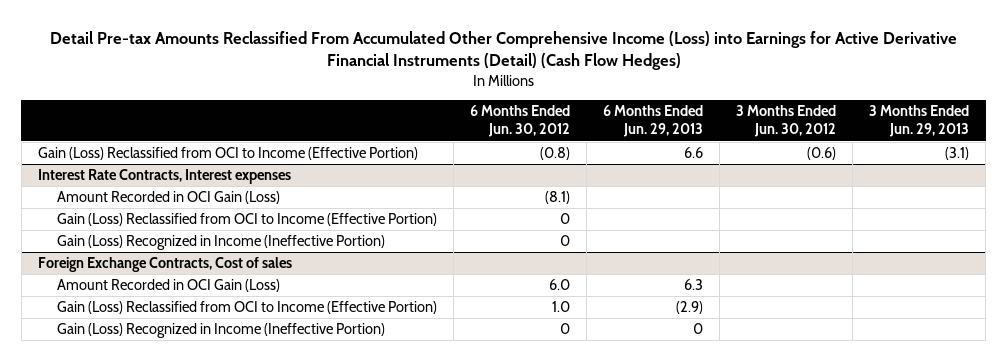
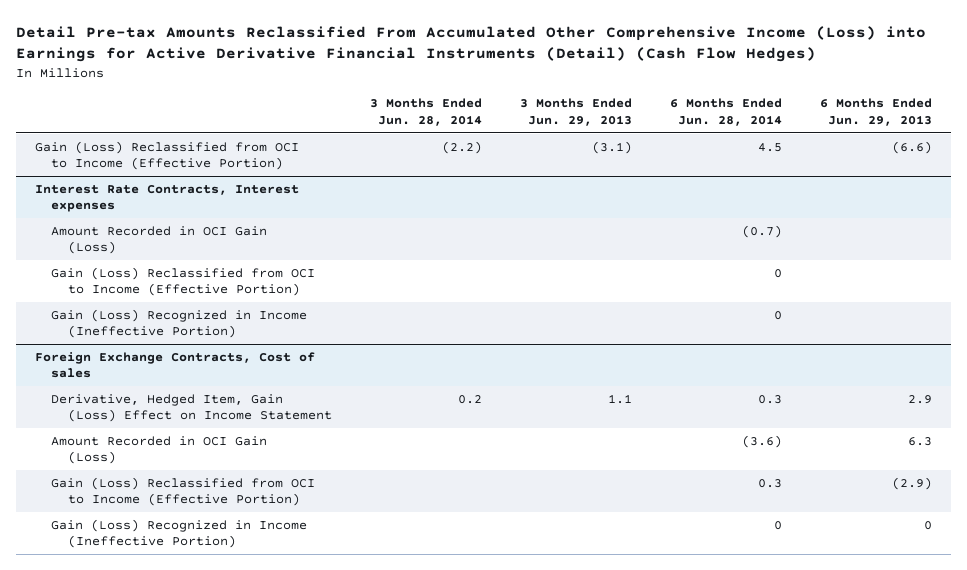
- | 6 Months Ended Jun. 30, 2012 | 6 Months Ended Jun. 29, 2013 | 3 Months Ended Jun. 30, 2012 | 3 Months Ended Jun. 29, 2013
+ | 3 Months Ended Jun. 28, 2014 | 3 Months Ended Jun. 29, 2013 | 6 Months Ended Jun. 28, 2014 | 6 Months Ended Jun. 29, 2013
- Gain (Loss) Reclassified from OCI to Income (Effective Portion) | (0.8) | 6.6 | (0.6) | (3.1)
+ Gain (Loss) Reclassified from OCI to Income (Effective Portion) | (2.2) | (3.1) | 4.5 | (6.6)
@ Foreign Exchange Contracts, Cost of sales
+ Derivative, Hedged Item, Gain (Loss) Effect on Income Statement | 0.2 | 1.1 | 0.3 | 2.9

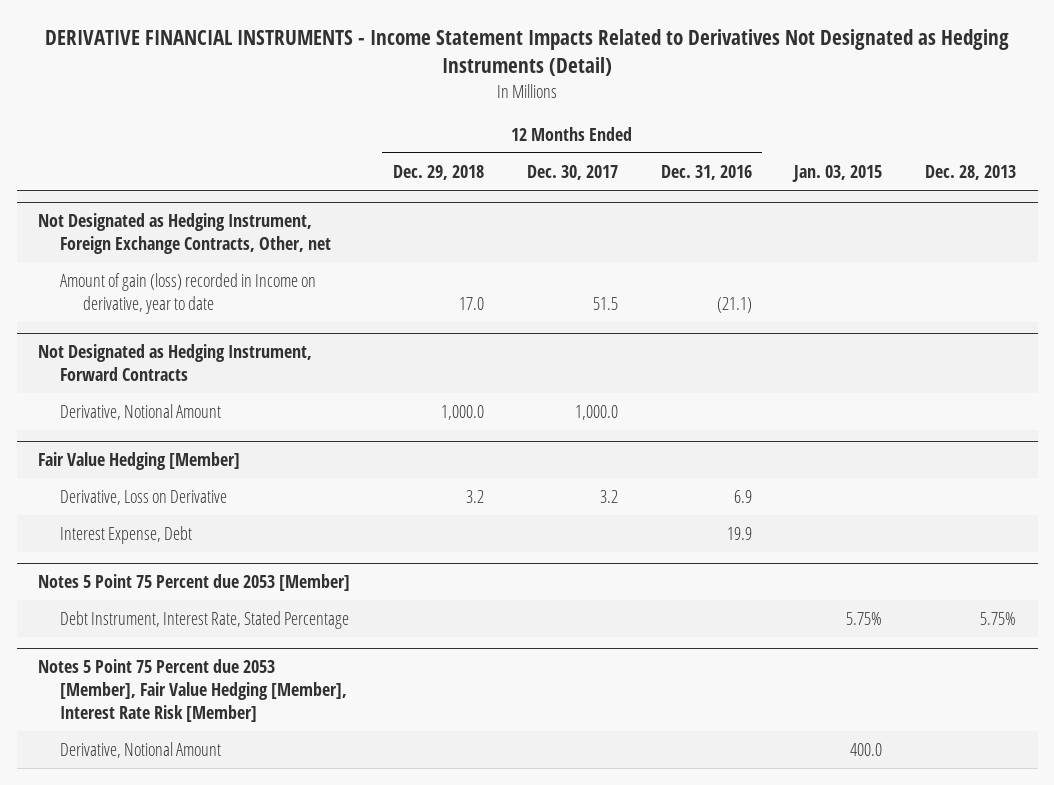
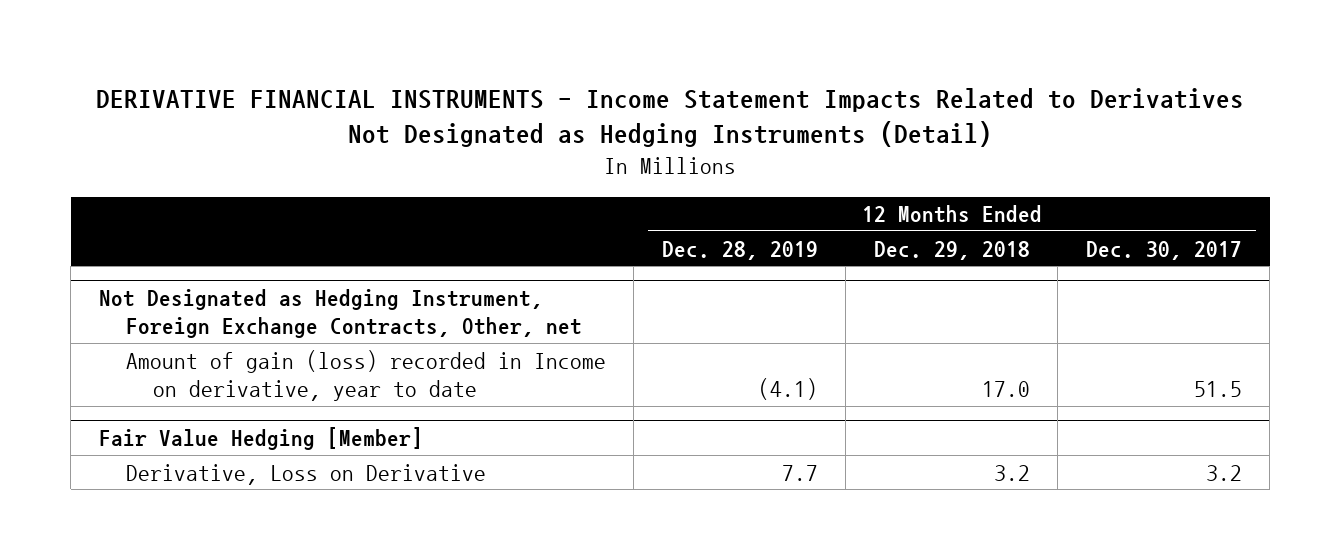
- | 12 Months Ended Dec. 29, 2018 | 12 Months Ended Dec. 30, 2017 | 12 Months Ended Dec. 31, 2016 | Jan. 03, 2015 | Dec. 28, 2013
+ | 12 Months Ended Dec. 28, 2019 | 12 Months Ended Dec. 29, 2018 | 12 Months Ended Dec. 30, 2017
- Not Designated as Hedging Instrument, Forward Contracts
- Derivative, Notional Amount | 1,000.0 | 1,000.0 | | |
@ Fair Value Hedging [Member]
- Interest Expense, Debt | | | 19.9 | |
- Notes 5 Point 75 Percent due 2053 [Member]
- Debt Instrument, Interest Rate, Stated Percentage | | | | 5.75% | 5.75%
- Notes 5 Point 75 Percent due 2053 [Member], Fair Value Hedging [Member], Interest Rate Risk [Member]
- Derivative, Notional Amount | | | | 400.0 |

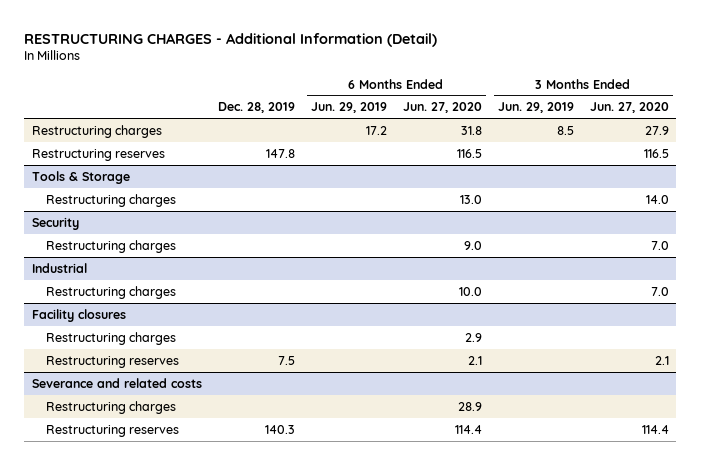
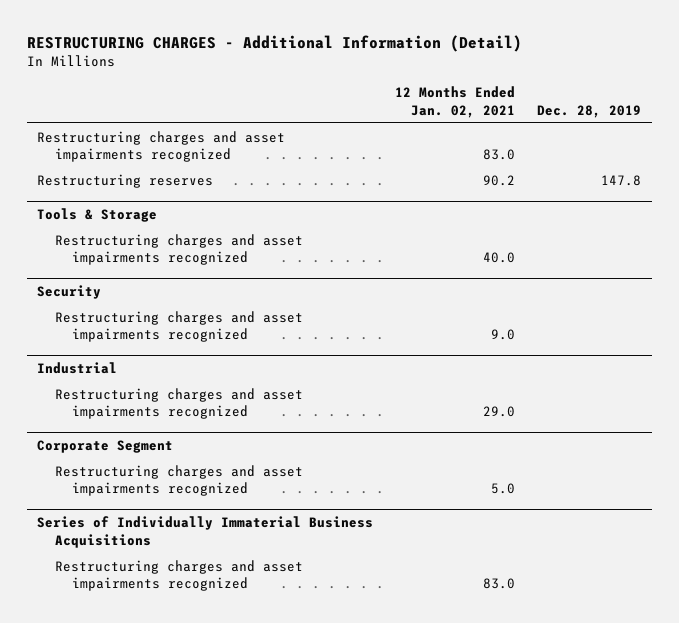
- | Dec. 28, 2019 | 6 Months Ended Jun. 29, 2019 | 6 Months Ended Jun. 27, 2020 | 3 Months Ended Jun. 29, 2019 | 3 Months Ended Jun. 27, 2020
+ | 12 Months Ended Jan. 02, 2021 | Dec. 28, 2019
- Restructuring charges | | 17.2 | 31.8 | 8.5 | 27.9
+ Restructuring charges and asset impairments recognized | 83.0 |
@ Tools & Storage
- Restructuring charges | | | 13.0 | | 14.0
+ Restructuring charges and asset impairments recognized | 40.0 |
@ Security
- Restructuring charges | | | 9.0 | | 7.0
+ Restructuring charges and asset impairments recognized | 9.0 |
@ Industrial
- Restructuring charges | | | 10.0 | | 7.0
- Facility closures
- Restructuring charges | | | 2.9 | |
- Restructuring reserves | 7.5 | | 2.1 | | 2.1
- Severance and related costs
- Restructuring charges | | | 28.9 | |
- Restructuring reserves | 140.3 | | 114.4 | | 114.4
@ Industrial
+ Restructuring charges and asset impairments recognized | 29.0 |
+ Corporate Segment
+ Restructuring charges and asset impairments recognized | 5.0 |
+ Series of Individually Immaterial Business Acquisitions
+ Restructuring charges and asset impairments recognized | 83.0 |

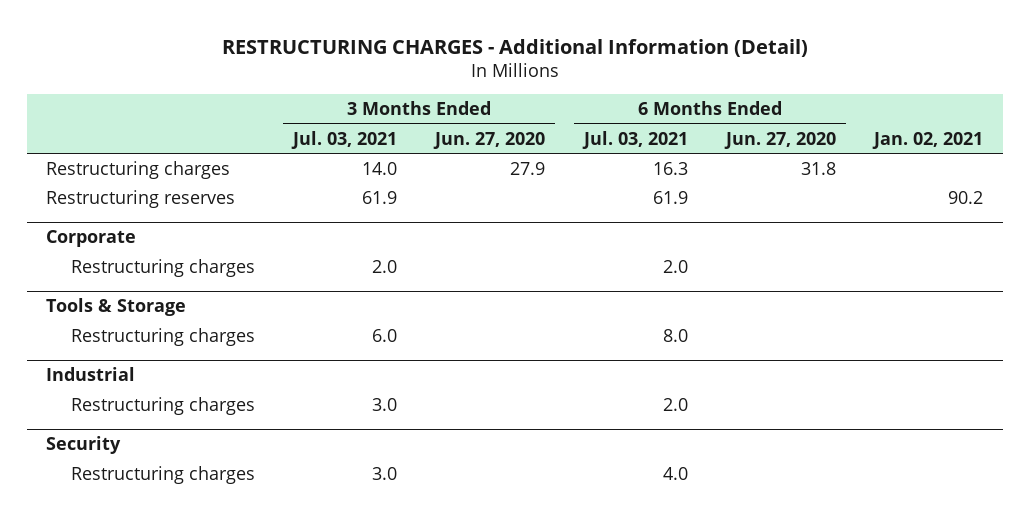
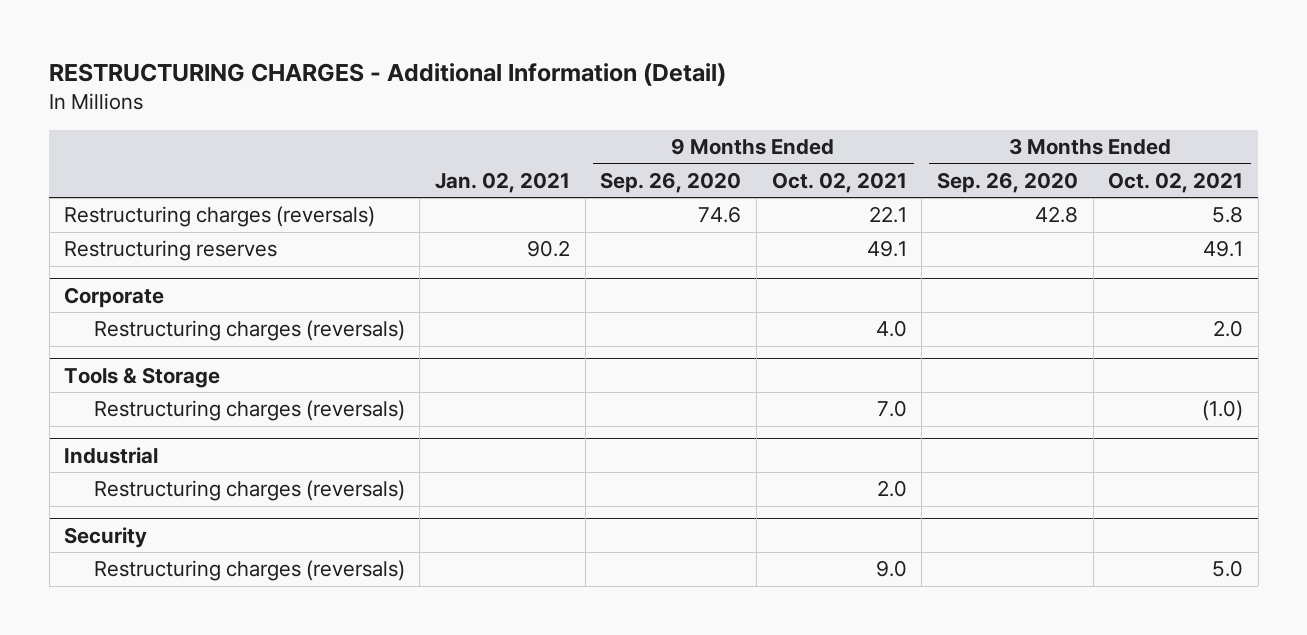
- | 3 Months Ended Jul. 03, 2021 | 3 Months Ended Jun. 27, 2020 | 6 Months Ended Jul. 03, 2021 | 6 Months Ended Jun. 27, 2020 | Jan. 02, 2021
+ | Jan. 02, 2021 | 9 Months Ended Sep. 26, 2020 | 9 Months Ended Oct. 02, 2021 | 3 Months Ended Sep. 26, 2020 | 3 Months Ended Oct. 02, 2021
- Restructuring charges | 14.0 | 27.9 | 16.3 | 31.8 |
+ Restructuring charges (reversals) | | 74.6 | 22.1 | 42.8 | 5.8
@ Corporate
- Restructuring charges | 2.0 | | 2.0 | |
+ Restructuring charges (reversals) | | | 4.0 | | 2.0
@ Tools & Storage
- Restructuring charges | 6.0 | | 8.0 | |
+ Restructuring charges (reversals) | | | 7.0 | | (1.0)
@ Industrial
- Restructuring charges | 3.0 | | 2.0 | |
+ Restructuring charges (reversals) | | | 2.0 | |
@ Security
- Restructuring charges | 3.0 | | 4.0 | |
+ Restructuring charges (reversals) | | | 9.0 | | 5.0

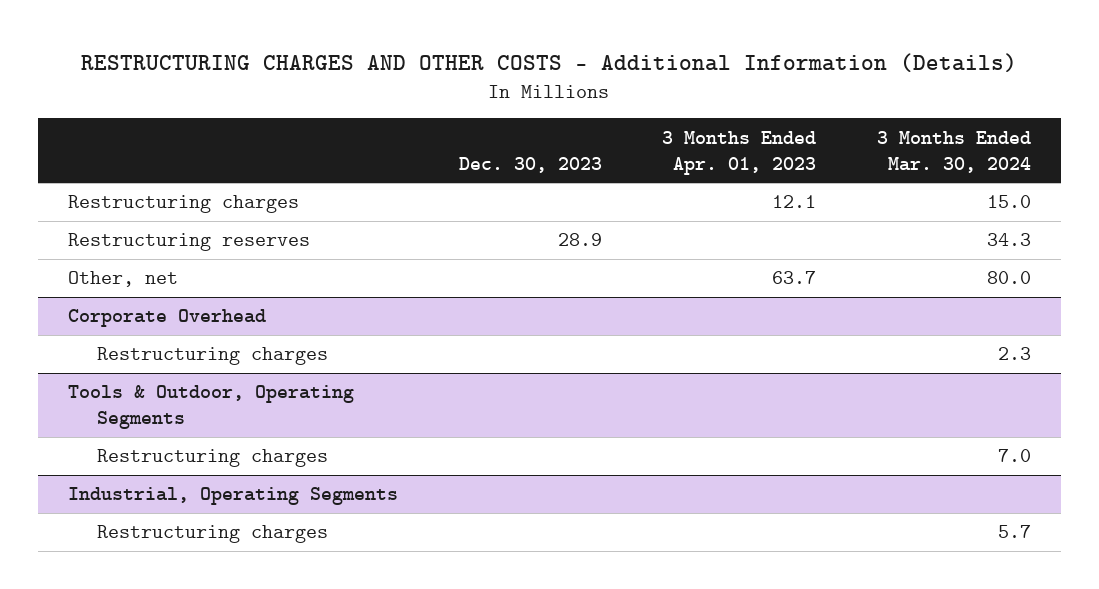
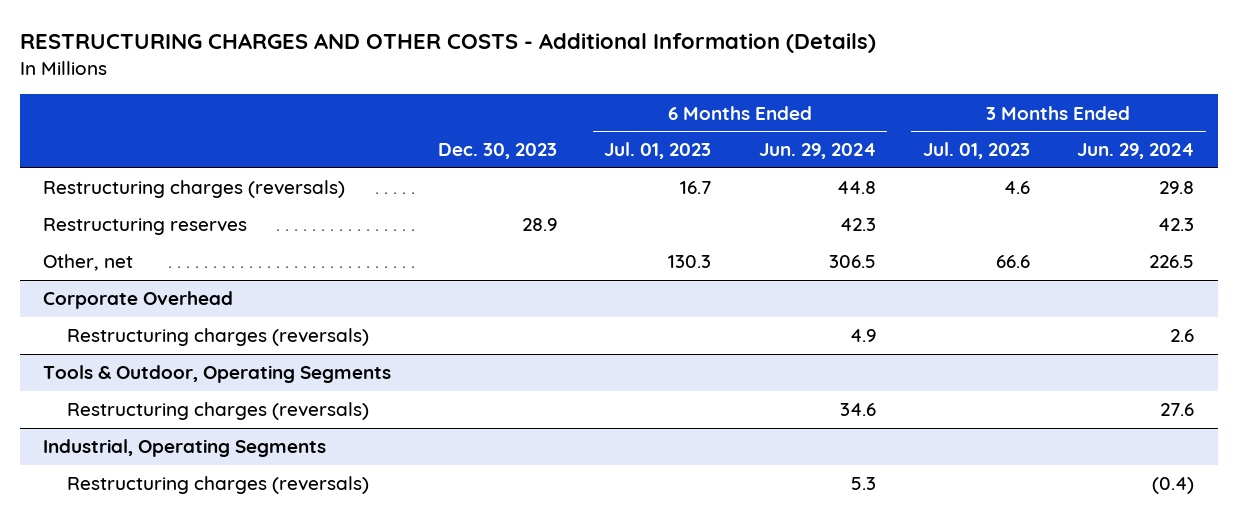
- | Dec. 30, 2023 | 3 Months Ended Apr. 01, 2023 | 3 Months Ended Mar. 30, 2024
+ | Dec. 30, 2023 | 6 Months Ended Jul. 01, 2023 | 6 Months Ended Jun. 29, 2024 | 3 Months Ended Jul. 01, 2023 | 3 Months Ended Jun. 29, 2024
- Restructuring charges | | 12.1 | 15.0
+ Restructuring charges (reversals) | | 16.7 | 44.8 | 4.6 | 29.8
@ Corporate Overhead
- Restructuring charges | | | 2.3
+ Restructuring charges (reversals) | | | 4.9 | | 2.6
@ Tools & Outdoor, Operating Segments
- Restructuring charges | | | 7.0
+ Restructuring charges (reversals) | | | 34.6 | | 27.6
@ Industrial, Operating Segments
- Restructuring charges | | | 5.7
+ Restructuring charges (reversals) | | | 5.3 | | (0.4)

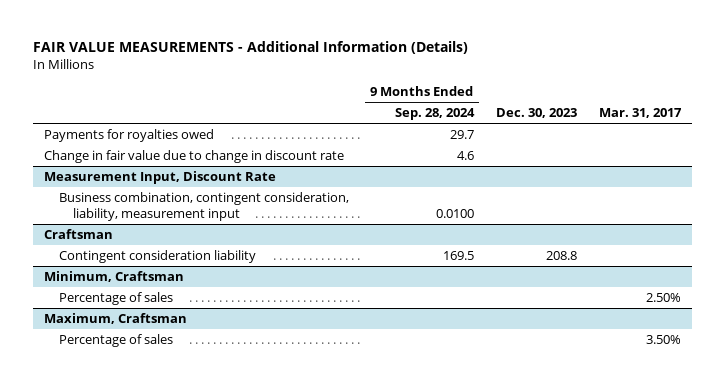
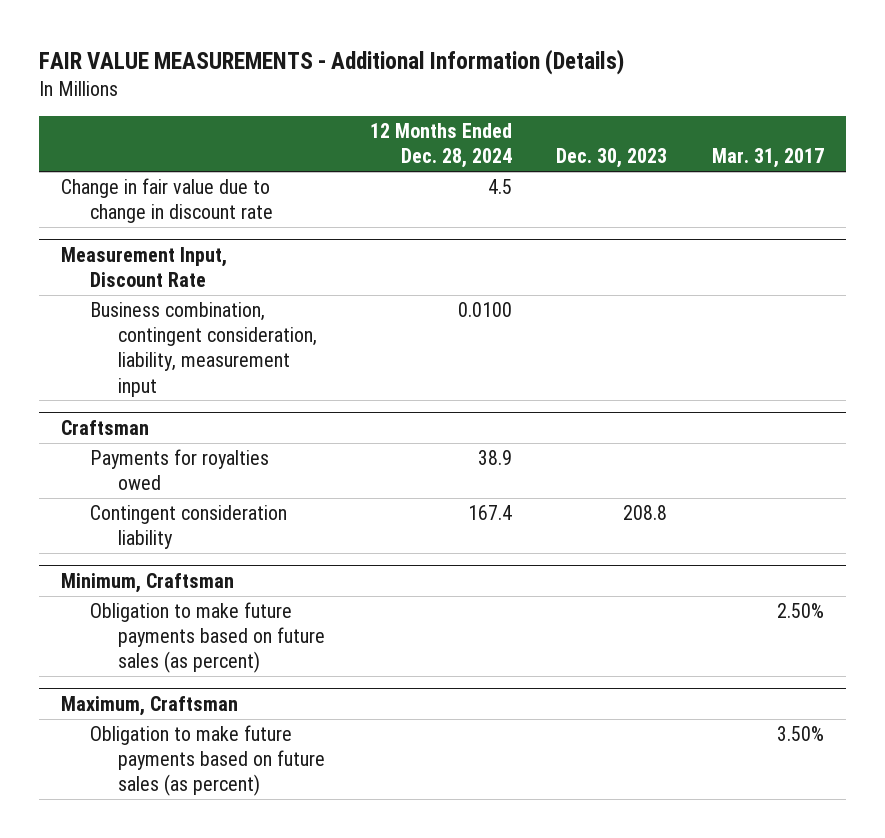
- | 9 Months Ended Sep. 28, 2024 | Dec. 30, 2023 | Mar. 31, 2017
+ | 12 Months Ended Dec. 28, 2024 | Dec. 30, 2023 | Mar. 31, 2017
- Payments for royalties owed | 29.7 | |
@ Craftsman
+ Payments for royalties owed | 38.9 | |
@ Minimum, Craftsman
- Percentage of sales | | | 2.50%
+ Obligation to make future payments based on future sales (as percent) | | | 2.50%
@ Maximum, Craftsman
- Percentage of sales | | | 3.50%
+ Obligation to make future payments based on future sales (as percent) | | | 3.50%

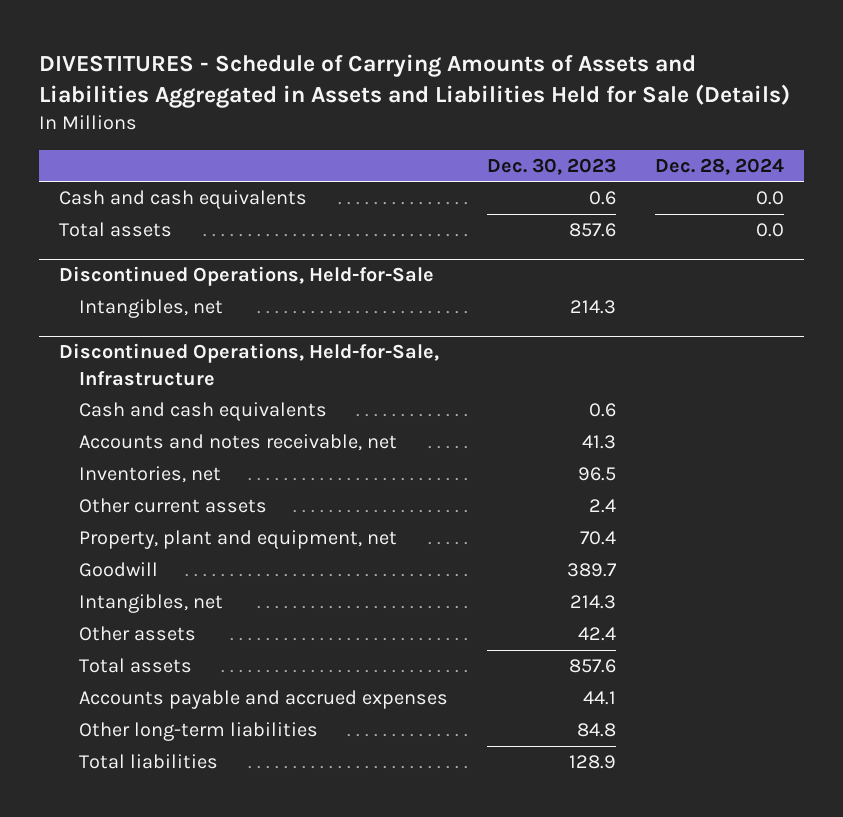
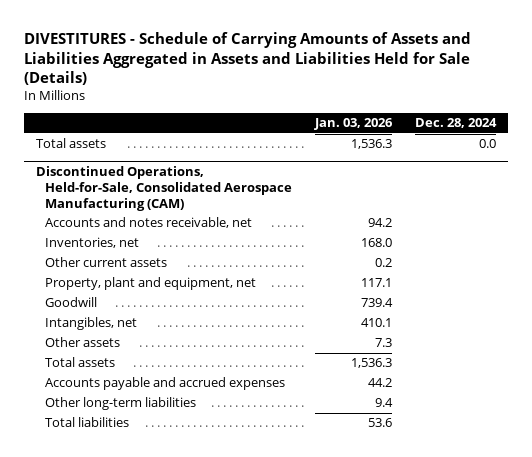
- | Dec. 30, 2023 | Dec. 28, 2024
+ | Jan. 03, 2026 | Dec. 28, 2024
- Cash and cash equivalents | 0.6 | 0.0
- Discontinued Operations, Held-for-Sale
+ Discontinued Operations, Held-for-Sale, Consolidated Aerospace Manufacturing (CAM)
+ Accounts and notes receivable, net | 94.2 |
+ Inventories, net | 168.0 |
+ Other current assets | 0.2 |
+ Property, plant and equipment, net | 117.1 |
+ Goodwill | 739.4 |
- Discontinued Operations, Held-for-Sale, Infrastructure
- Cash and cash equivalents | 0.6 |
- Accounts and notes receivable, net | 41.3 |
- Inventories, net | 96.5 |
- Other current assets | 2.4 |
- Property, plant and equipment, net | 70.4 |
- Goodwill | 389.7 |
- Intangibles, net | 214.3 |
- Other assets | 42.4 |
- Total assets | 857.6 |
- Accounts payable and accrued expenses | 44.1 |
- Other long-term liabilities | 84.8 |
- Total liabilities | 128.9 |
+ Other assets | 7.3 |
+ Total assets | 1,536.3 |
+ Accounts payable and accrued expenses | 44.2 |
+ Other long-term liabilities | 9.4 |
+ Total liabilities | 53.6 |

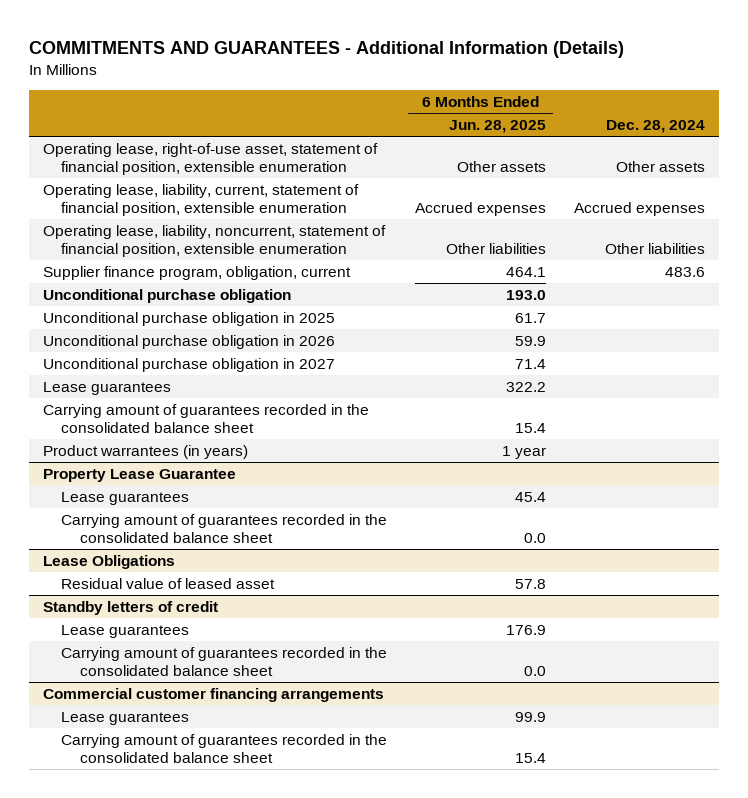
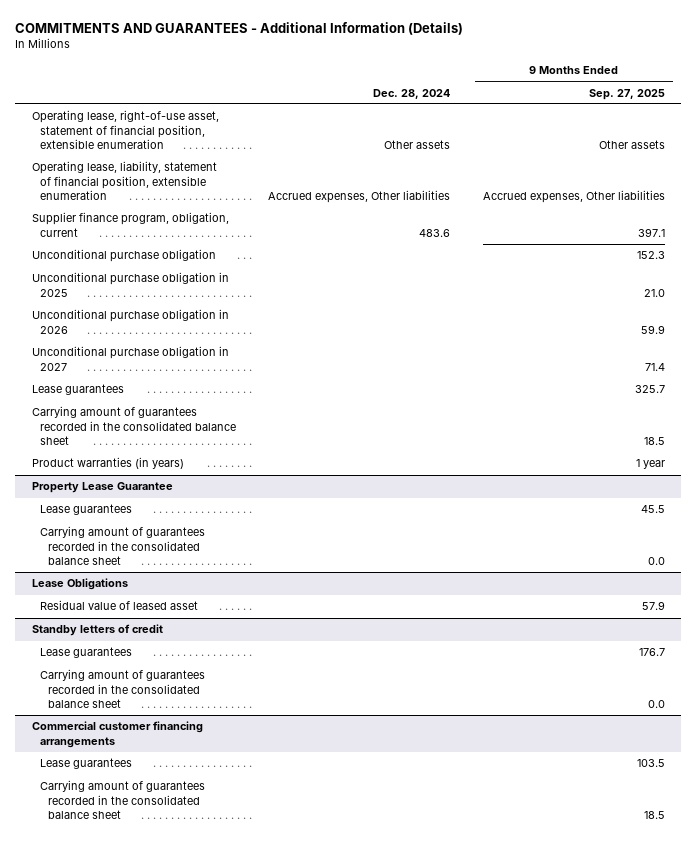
- | 6 Months Ended Jun. 28, 2025 | Dec. 28, 2024
+ | Dec. 28, 2024 | 9 Months Ended Sep. 27, 2025
- Operating lease, liability, current, statement of financial position, extensible enumeration | Accrued expenses | Accrued expenses
- Operating lease, liability, noncurrent, statement of financial position, extensible enumeration | Other liabilities | Other liabilities
+ Operating lease, liability, statement of financial position, extensible enumeration | Accrued expenses, Other liabilities | Accrued expenses, Other liabilities
- Product warrantees (in years) | 1 year |
+ Product warranties (in years) | | 1 year

